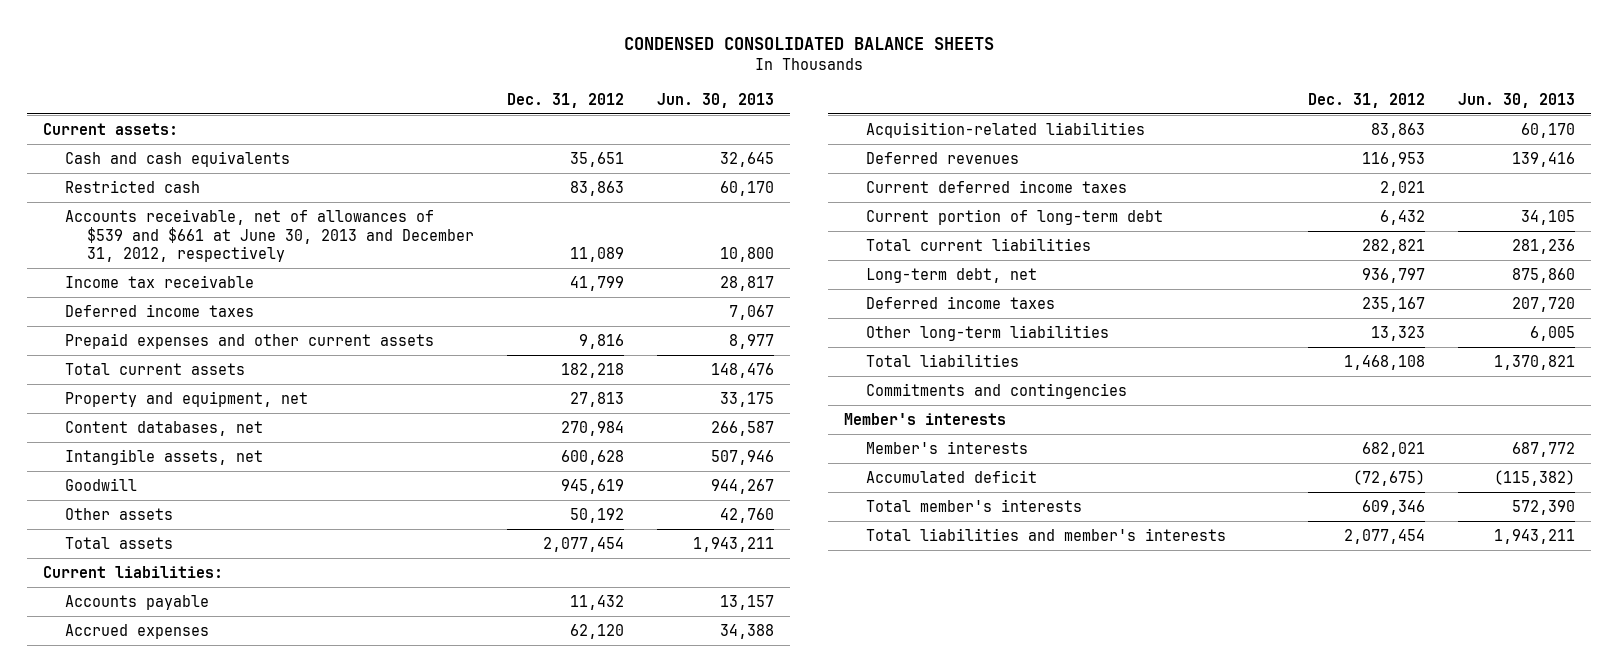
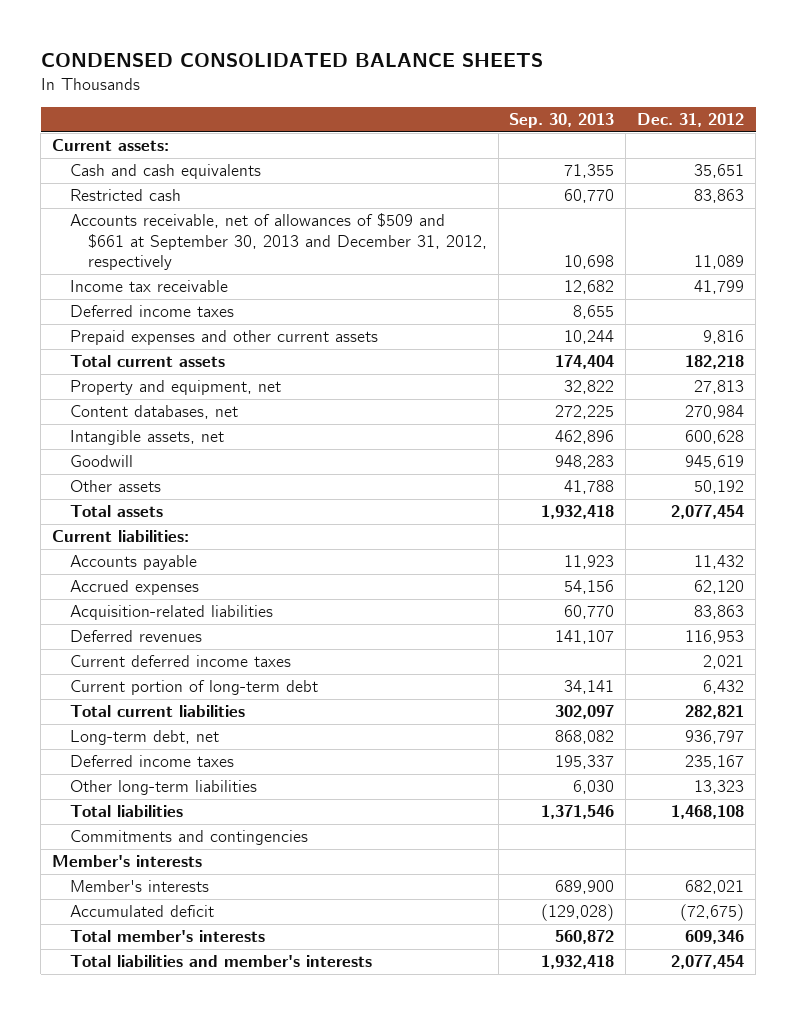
- | Dec. 31, 2012 | Jun. 30, 2013
+ | Sep. 30, 2013 | Dec. 31, 2012
- Accounts receivable, net of allowances of $539 and $661 at June 30, 2013 and December 31, 2012, respectively | 11,089 | 10,800
+ Accounts receivable, net of allowances of $509 and $661 at September 30, 2013 and December 31, 2012, respectively | 10,698 | 11,089

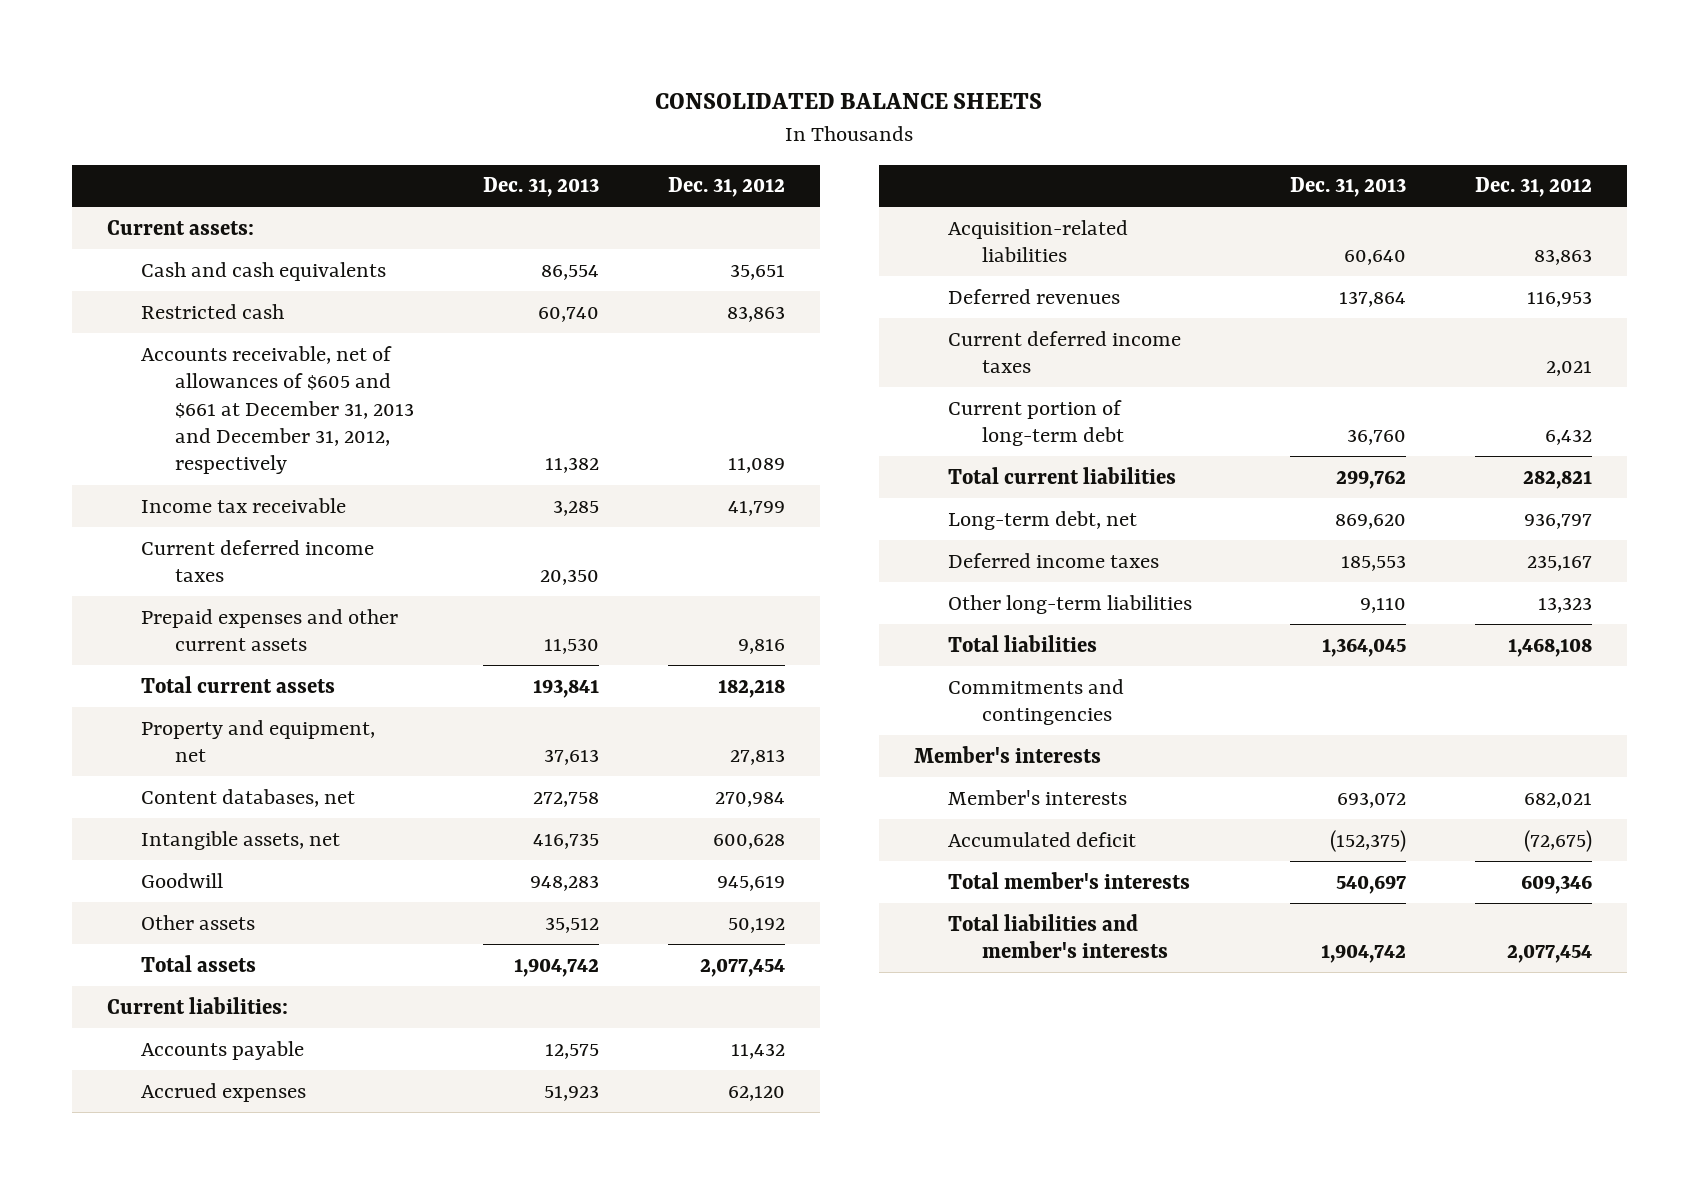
- CONDENSED CONSOLIDATED BALANCE SHEETS
+ CONSOLIDATED BALANCE SHEETS
- | Sep. 30, 2013 | Dec. 31, 2012
+ | Dec. 31, 2013 | Dec. 31, 2012
- Accounts receivable, net of allowances of $509 and $661 at September 30, 2013 and December 31, 2012, respectively | 10,698 | 11,089
+ Accounts receivable, net of allowances of $605 and $661 at December 31, 2013 and December 31, 2012, respectively | 11,382 | 11,089
- Deferred income taxes | 8,655 |
+ Current deferred income taxes | 20,350 |

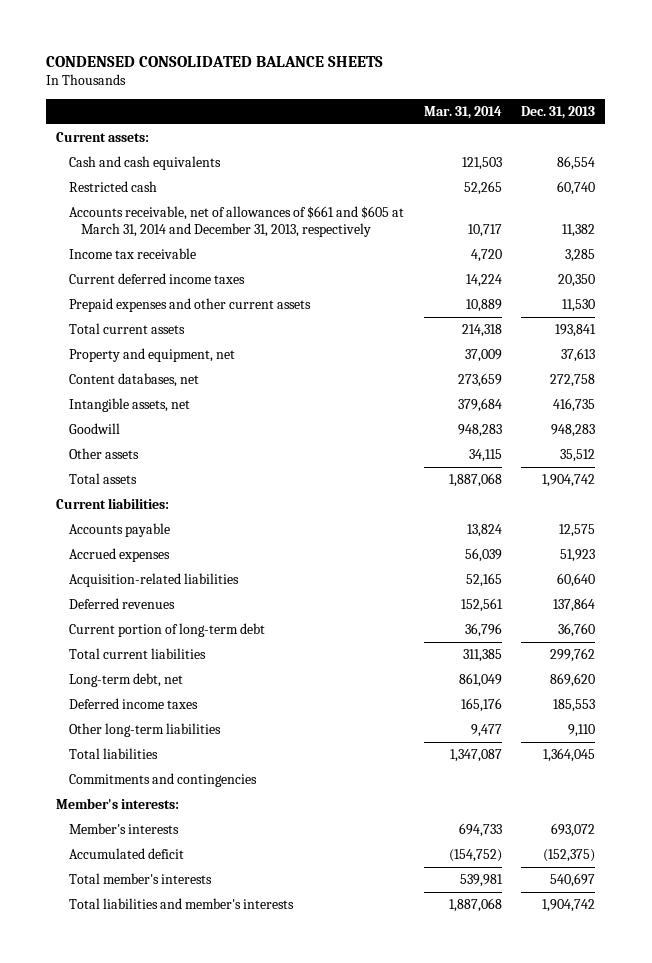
- CONSOLIDATED BALANCE SHEETS
+ CONDENSED CONSOLIDATED BALANCE SHEETS
- | Dec. 31, 2013 | Dec. 31, 2012
+ | Mar. 31, 2014 | Dec. 31, 2013
- Accounts receivable, net of allowances of $605 and $661 at December 31, 2013 and December 31, 2012, respectively | 11,382 | 11,089
+ Accounts receivable, net of allowances of $661 and $605 at March 31, 2014 and December 31, 2013, respectively | 10,717 | 11,382
- Current deferred income taxes | | 2,021
- Member's interests
+ Member's interests:

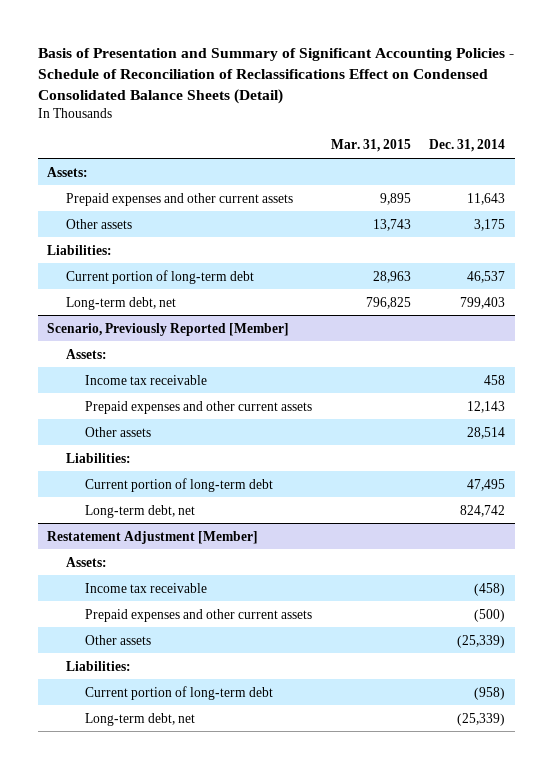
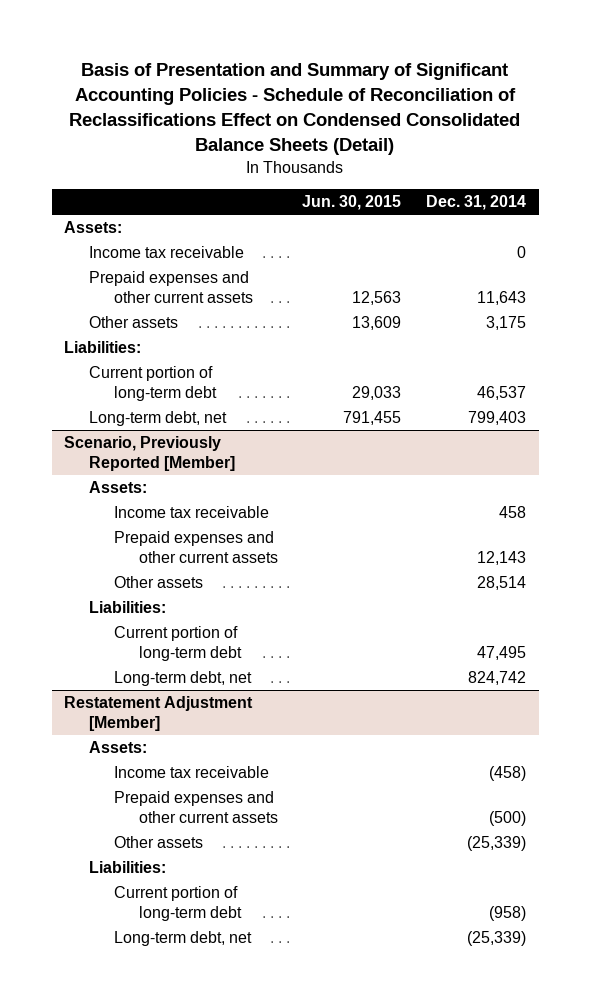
- | Mar. 31, 2015 | Dec. 31, 2014
+ | Jun. 30, 2015 | Dec. 31, 2014
+ Income tax receivable | | 0

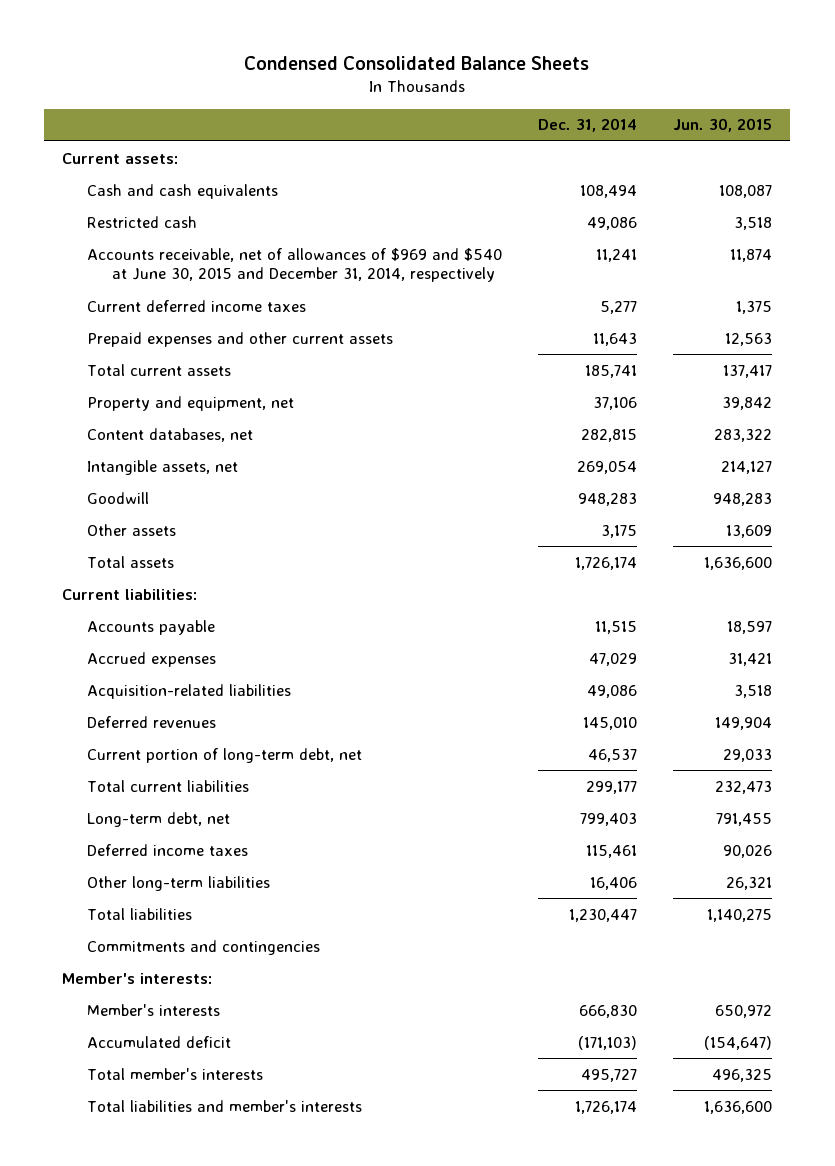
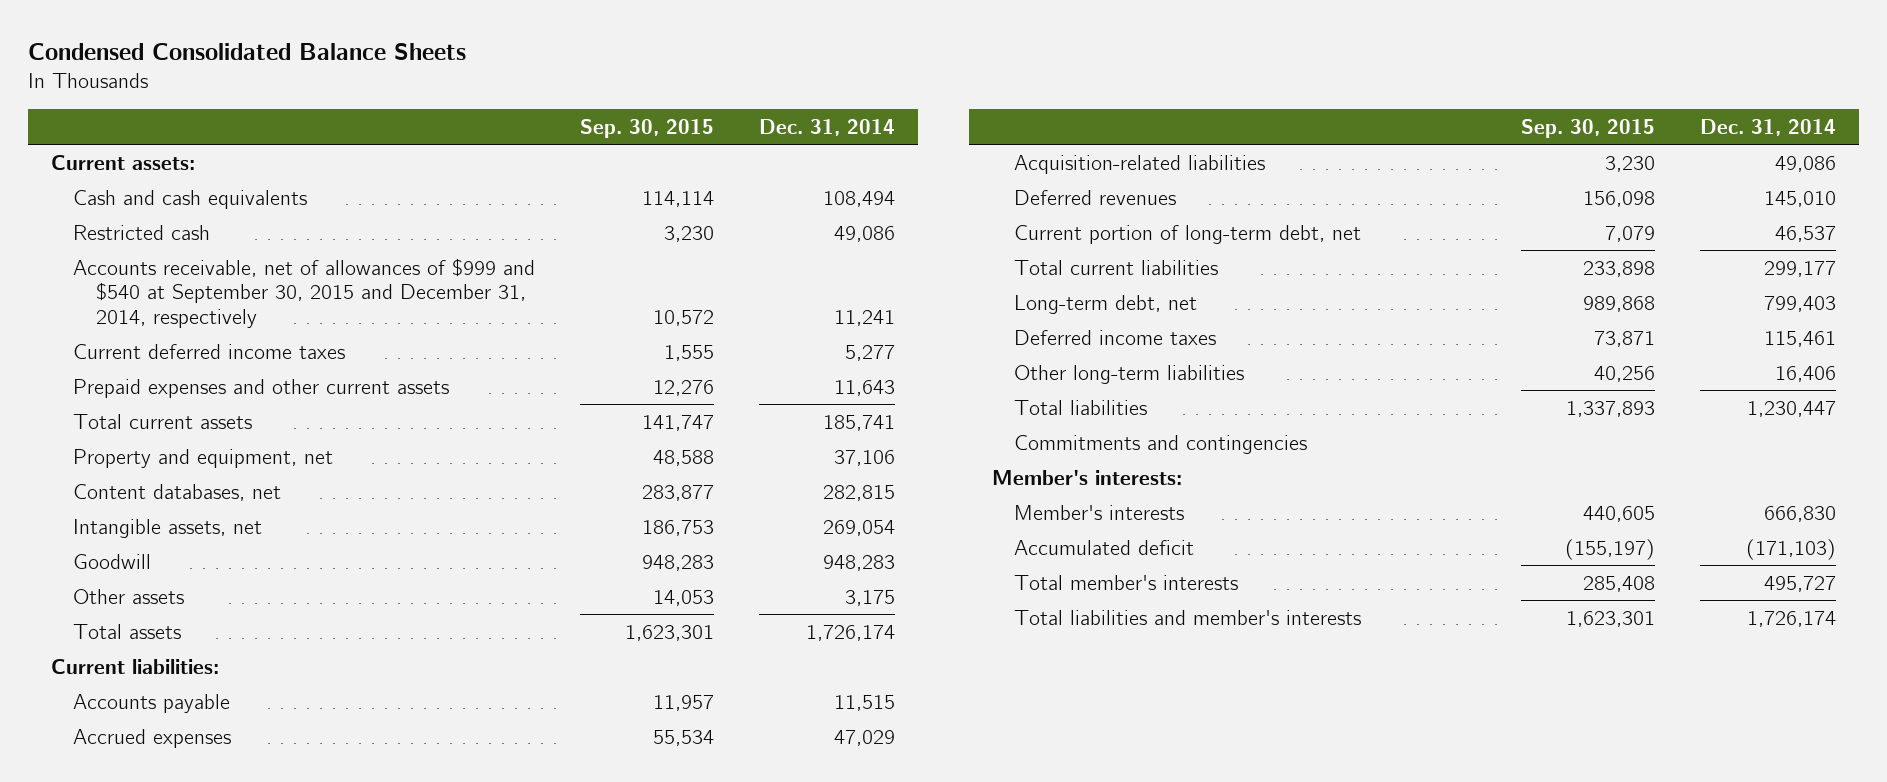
- | Dec. 31, 2014 | Jun. 30, 2015
+ | Sep. 30, 2015 | Dec. 31, 2014
- Accounts receivable, net of allowances of $969 and $540 at June 30, 2015 and December 31, 2014, respectively | 11,241 | 11,874
+ Accounts receivable, net of allowances of $999 and $540 at September 30, 2015 and December 31, 2014, respectively | 10,572 | 11,241

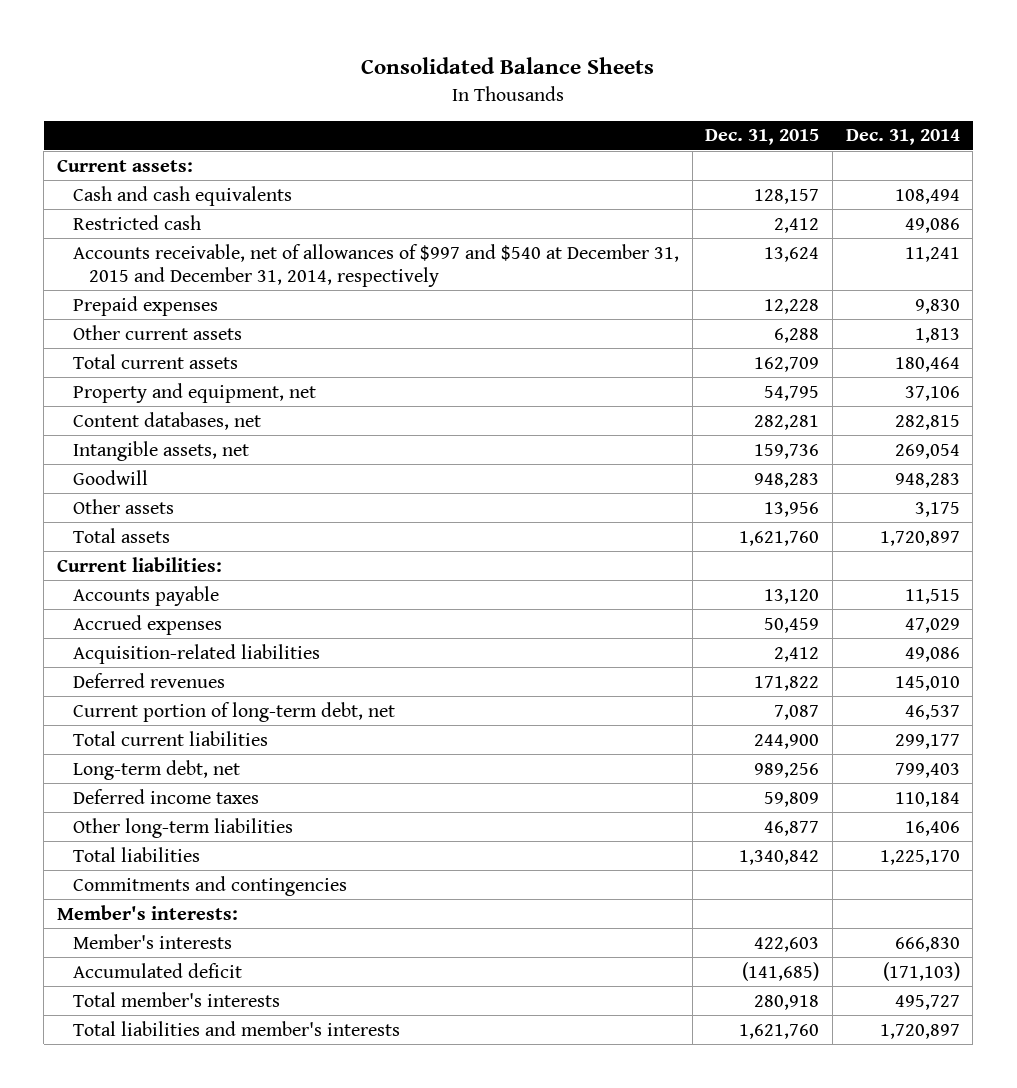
- Condensed Consolidated Balance Sheets
+ Consolidated Balance Sheets
- | Sep. 30, 2015 | Dec. 31, 2014
+ | Dec. 31, 2015 | Dec. 31, 2014
- Accounts receivable, net of allowances of $999 and $540 at September 30, 2015 and December 31, 2014, respectively | 10,572 | 11,241
- Current deferred income taxes | 1,555 | 5,277
- Prepaid expenses and other current assets | 12,276 | 11,643
- Total current assets | 141,747 | 185,741
+ Accounts receivable, net of allowances of $997 and $540 at December 31, 2015 and December 31, 2014, respectively | 13,624 | 11,241
+ Prepaid expenses | 12,228 | 9,830
+ Other current assets | 6,288 | 1,813
+ Total current assets | 162,709 | 180,464
- Total assets | 1,623,301 | 1,726,174
+ Total assets | 1,621,760 | 1,720,897
- Deferred income taxes | 73,871 | 115,461
+ Deferred income taxes | 59,809 | 110,184
- Total liabilities | 1,337,893 | 1,230,447
+ Total liabilities | 1,340,842 | 1,225,170
- Total liabilities and member's interests | 1,623,301 | 1,726,174
+ Total liabilities and member's interests | 1,621,760 | 1,720,897

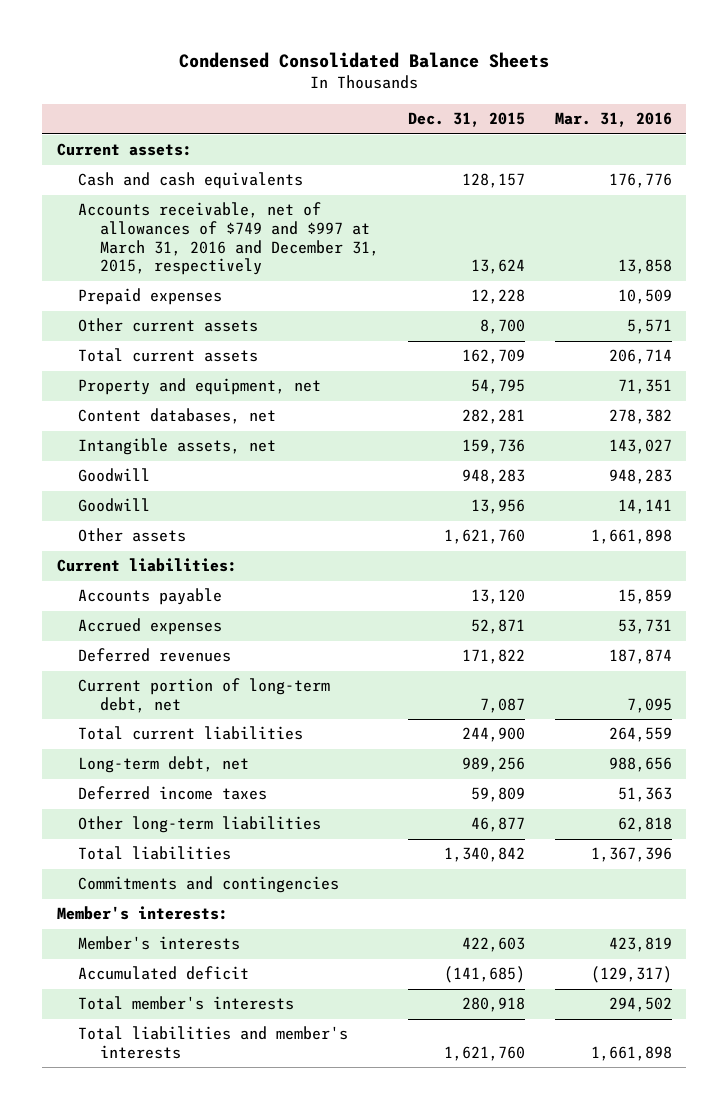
- Consolidated Balance Sheets
+ Condensed Consolidated Balance Sheets
- | Dec. 31, 2015 | Dec. 31, 2014
+ | Dec. 31, 2015 | Mar. 31, 2016
- Restricted cash | 2,412 | 49,086
- Accounts receivable, net of allowances of $997 and $540 at December 31, 2015 and December 31, 2014, respectively | 13,624 | 11,241
+ Accounts receivable, net of allowances of $749 and $997 at March 31, 2016 and December 31, 2015, respectively | 13,624 | 13,858
- Other current assets | 6,288 | 1,813
+ Other current assets | 8,700 | 5,571
- Other assets | 13,956 | 3,175
- Total assets | 1,621,760 | 1,720,897
+ Goodwill | 13,956 | 14,141
+ Other assets | 1,621,760 | 1,661,898
- Accrued expenses | 50,459 | 47,029
- Acquisition-related liabilities | 2,412 | 49,086
+ Accrued expenses | 52,871 | 53,731

